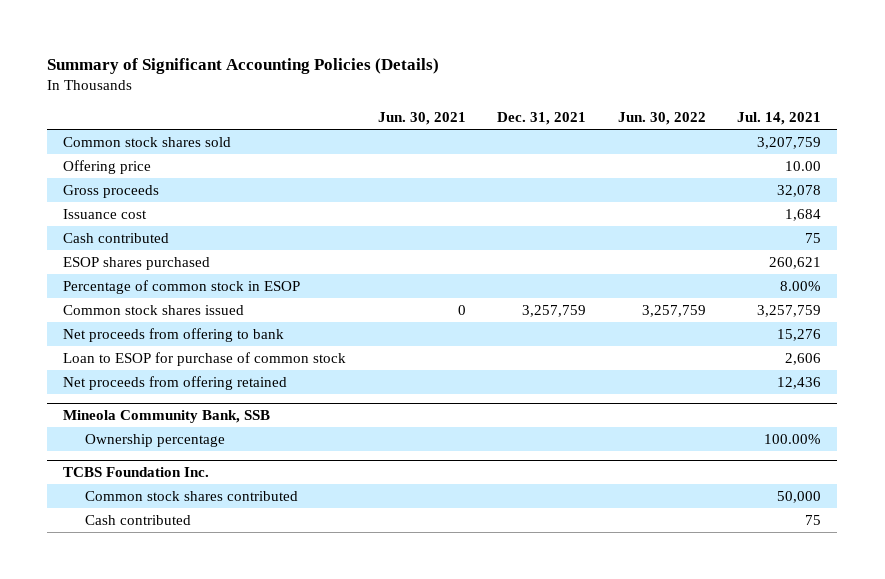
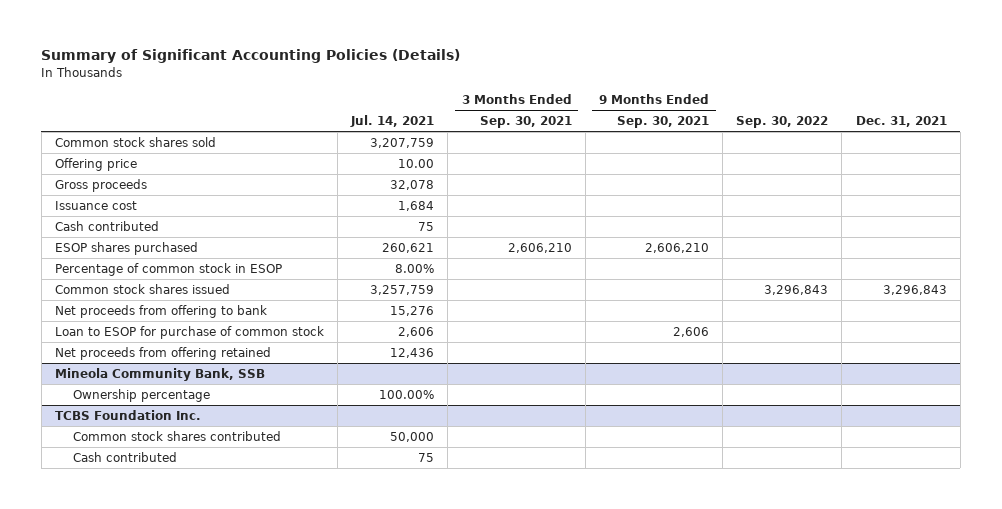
- | Jun. 30, 2021 | Dec. 31, 2021 | Jun. 30, 2022 | Jul. 14, 2021
+ | Jul. 14, 2021 | 3 Months Ended Sep. 30, 2021 | 9 Months Ended Sep. 30, 2021 | Sep. 30, 2022 | Dec. 31, 2021
- Common stock shares issued | 0 | 3,257,759 | 3,257,759 | 3,257,759
+ Common stock shares issued | 3,257,759 | | | 3,296,843 | 3,296,843

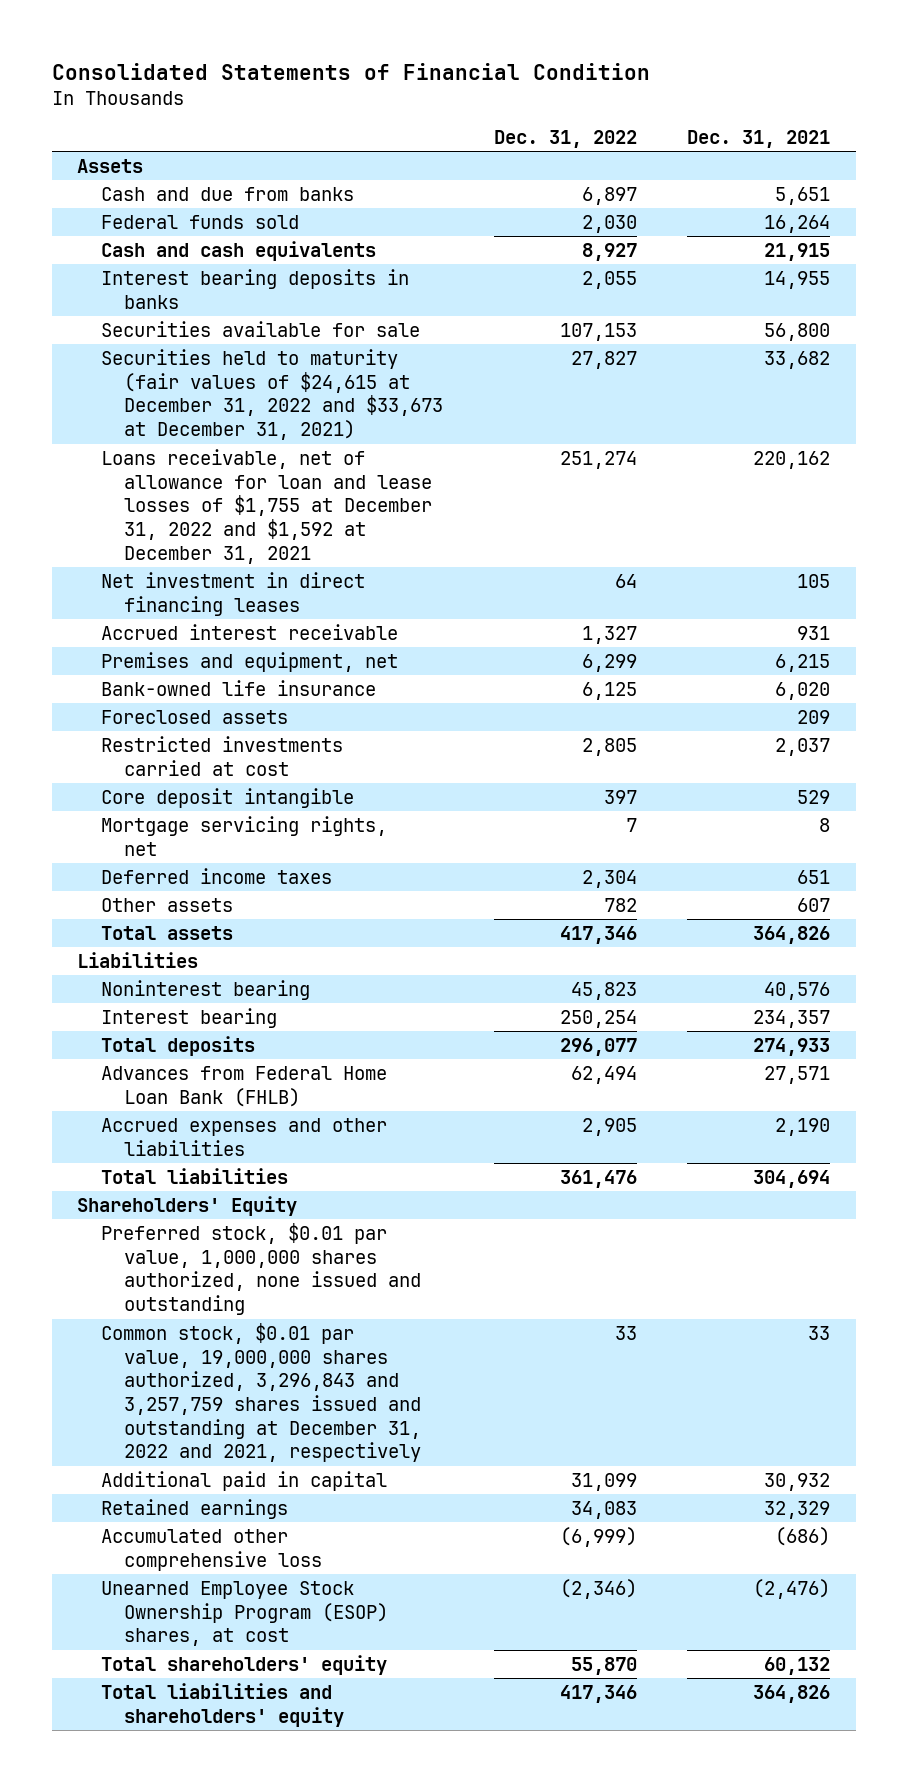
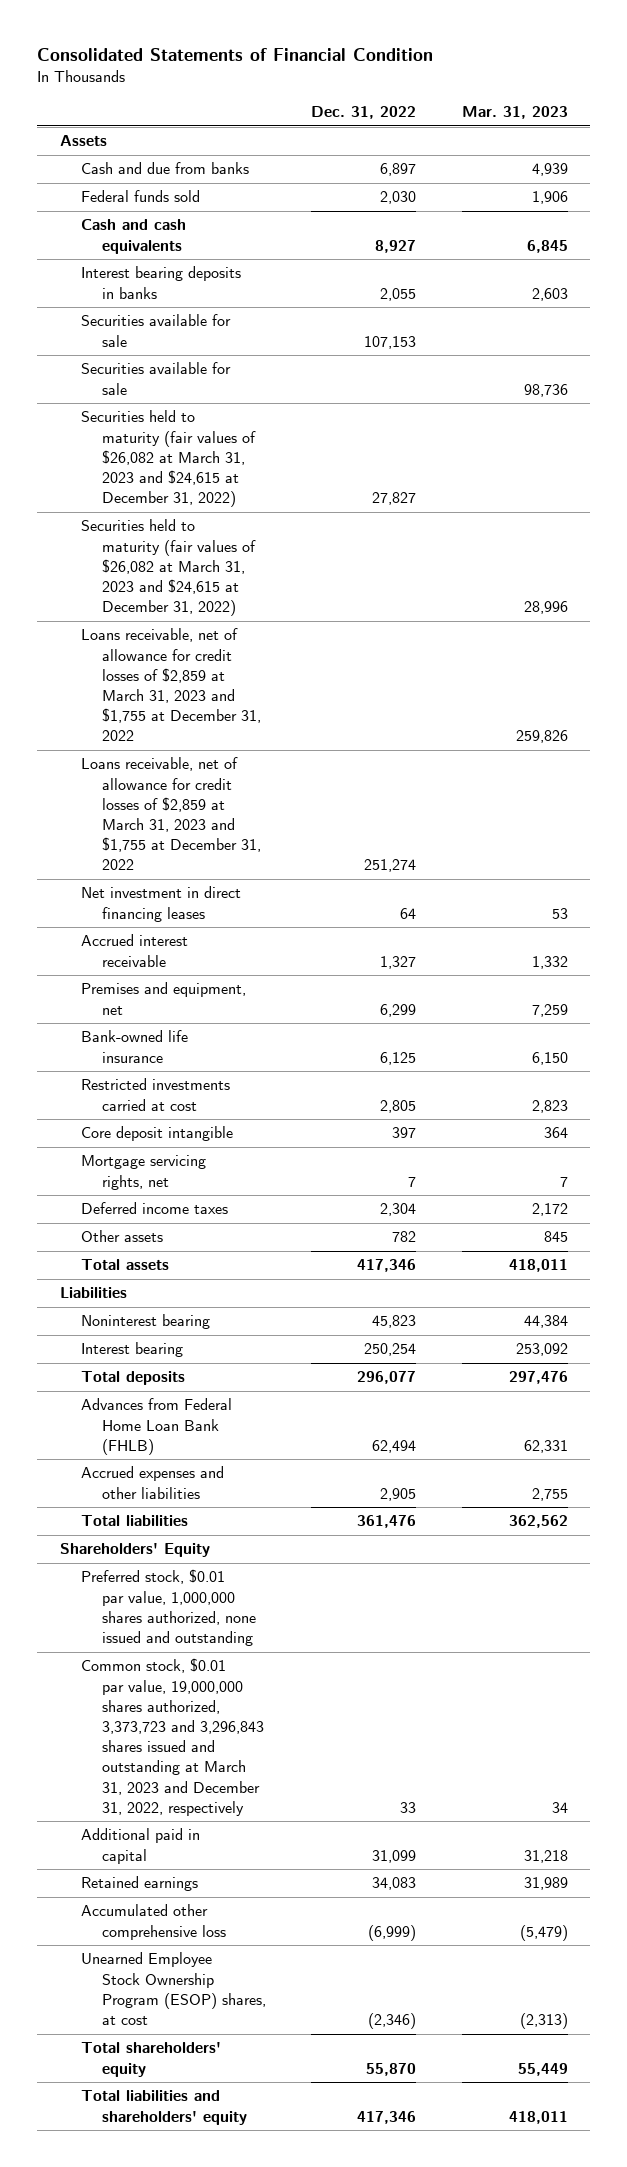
- | Dec. 31, 2022 | Dec. 31, 2021
+ | Dec. 31, 2022 | Mar. 31, 2023
- Securities held to maturity (fair values of $24,615 at December 31, 2022 and $33,673 at December 31, 2021) | 27,827 | 33,682
- Loans receivable, net of allowance for loan and lease losses of $1,755 at December 31, 2022 and $1,592 at December 31, 2021 | 251,274 | 220,162
+ Securities available for sale | | 98,736
+ Securities held to maturity (fair values of $26,082 at March 31, 2023 and $24,615 at December 31, 2022) | 27,827 |
+ Securities held to maturity (fair values of $26,082 at March 31, 2023 and $24,615 at December 31, 2022) | | 28,996
+ Loans receivable, net of allowance for credit losses of $2,859 at March 31, 2023 and $1,755 at December 31, 2022 | | 259,826
+ Loans receivable, net of allowance for credit losses of $2,859 at March 31, 2023 and $1,755 at December 31, 2022 | 251,274 |
- Foreclosed assets | | 209
- Common stock, $0.01 par value, 19,000,000 shares authorized, 3,296,843 and 3,257,759 shares issued and outstanding at December 31, 2022 and 2021, respectively | 33 | 33
+ Common stock, $0.01 par value, 19,000,000 shares authorized, 3,373,723 and 3,296,843 shares issued and outstanding at March 31, 2023 and December 31, 2022, respectively | 33 | 34

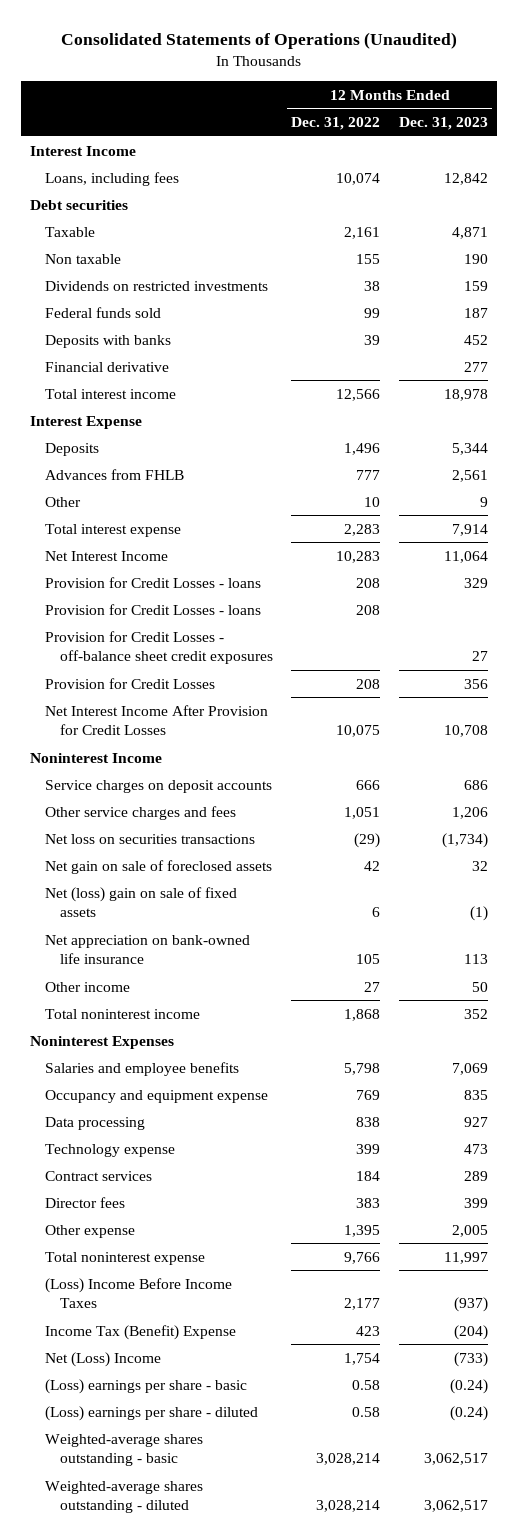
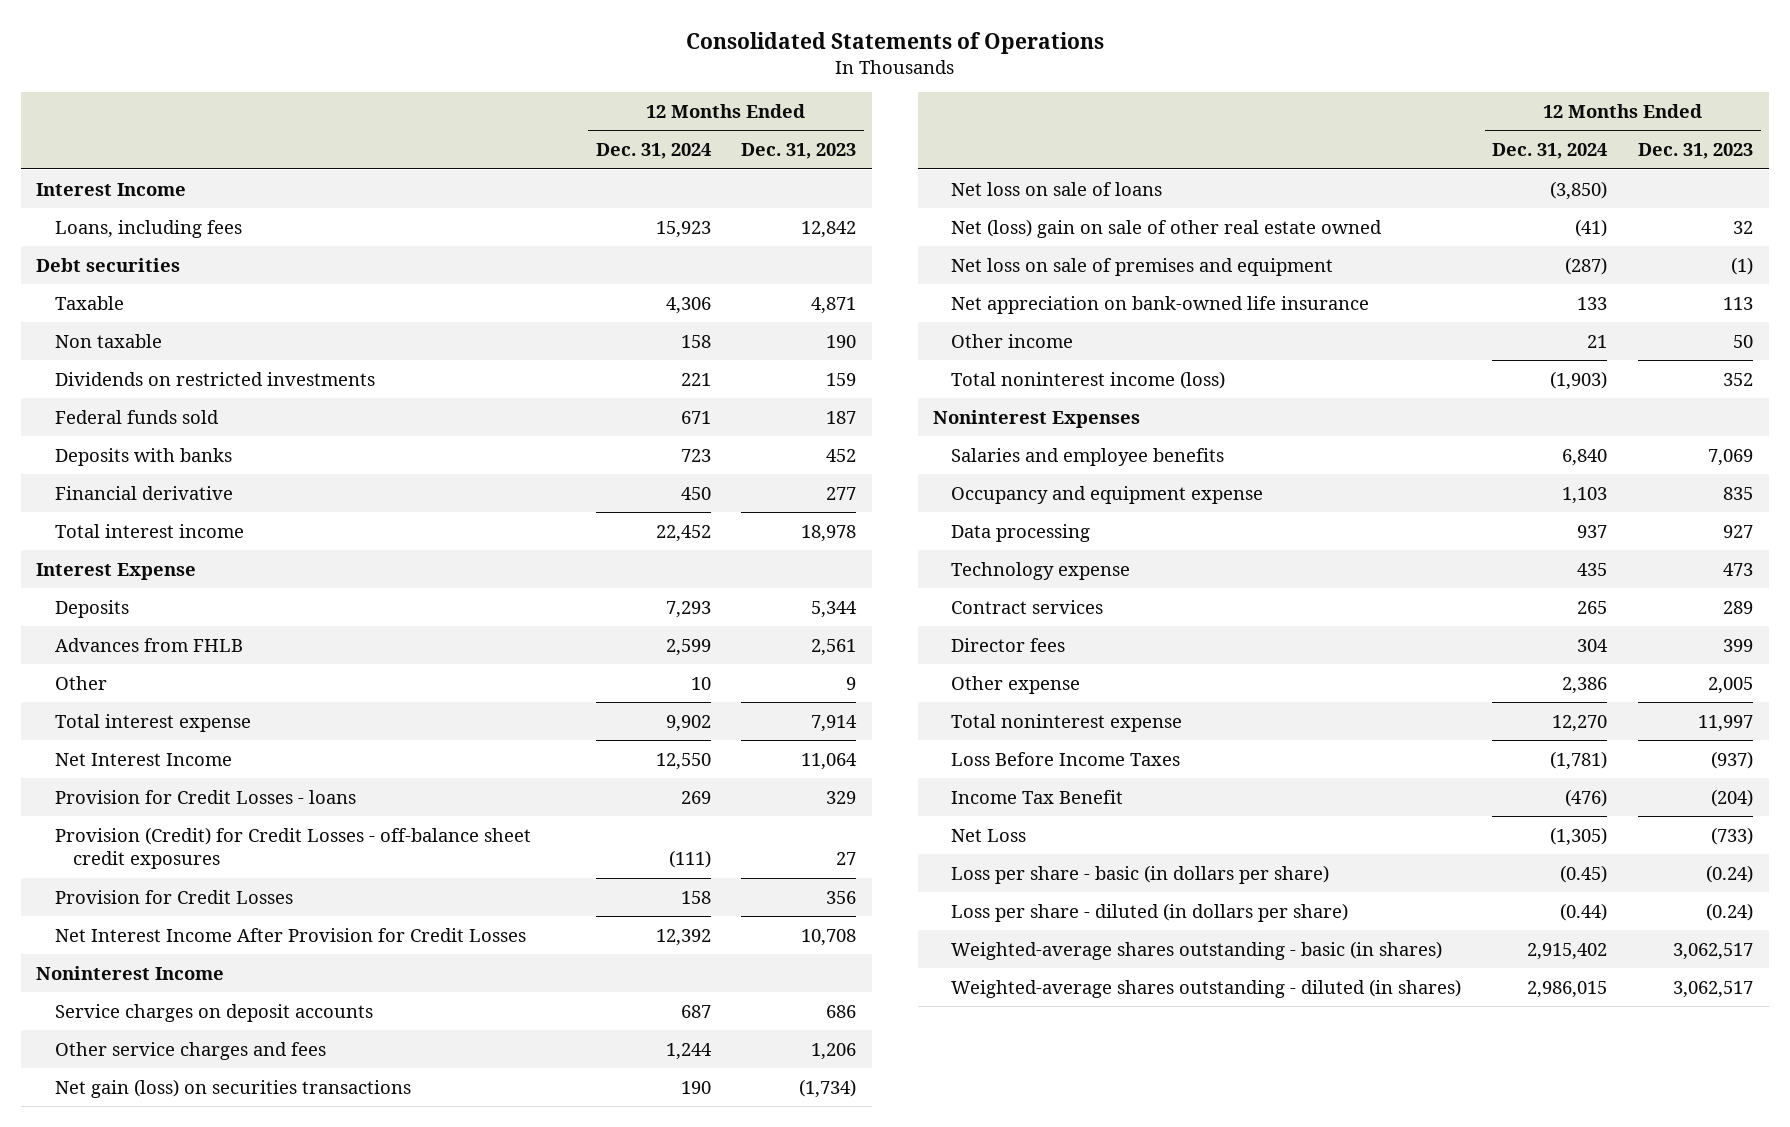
- Consolidated Statements of Operations (Unaudited)
+ Consolidated Statements of Operations
- | 12 Months Ended Dec. 31, 2022 | 12 Months Ended Dec. 31, 2023
+ | 12 Months Ended Dec. 31, 2024 | 12 Months Ended Dec. 31, 2023
- Provision for Credit Losses - loans | 208 |
- Provision for Credit Losses - off-balance sheet credit exposures | | 27
+ Provision (Credit) for Credit Losses - off-balance sheet credit exposures | (111) | 27
- Net loss on securities transactions | (29) | (1,734)
- Net gain on sale of foreclosed assets | 42 | 32
- Net (loss) gain on sale of fixed assets | 6 | (1)
+ Net gain (loss) on securities transactions | 190 | (1,734)
+ Net loss on sale of loans | (3,850) |
+ Net (loss) gain on sale of other real estate owned | (41) | 32
+ Net loss on sale of premises and equipment | (287) | (1)
- Total noninterest income | 1,868 | 352
+ Total noninterest income (loss) | (1,903) | 352
- (Loss) Income Before Income Taxes | 2,177 | (937)
- Income Tax (Benefit) Expense | 423 | (204)
- Net (Loss) Income | 1,754 | (733)
- (Loss) earnings per share - basic | 0.58 | (0.24)
- (Loss) earnings per share - diluted | 0.58 | (0.24)
- Weighted-average shares outstanding - basic | 3,028,214 | 3,062,517
- Weighted-average shares outstanding - diluted | 3,028,214 | 3,062,517
+ Loss Before Income Taxes | (1,781) | (937)
+ Income Tax Benefit | (476) | (204)
+ Net Loss | (1,305) | (733)
+ Loss per share - basic (in dollars per share) | (0.45) | (0.24)
+ Loss per share - diluted (in dollars per share) | (0.44) | (0.24)
+ Weighted-average shares outstanding - basic (in shares) | 2,915,402 | 3,062,517
+ Weighted-average shares outstanding - diluted (in shares) | 2,986,015 | 3,062,517

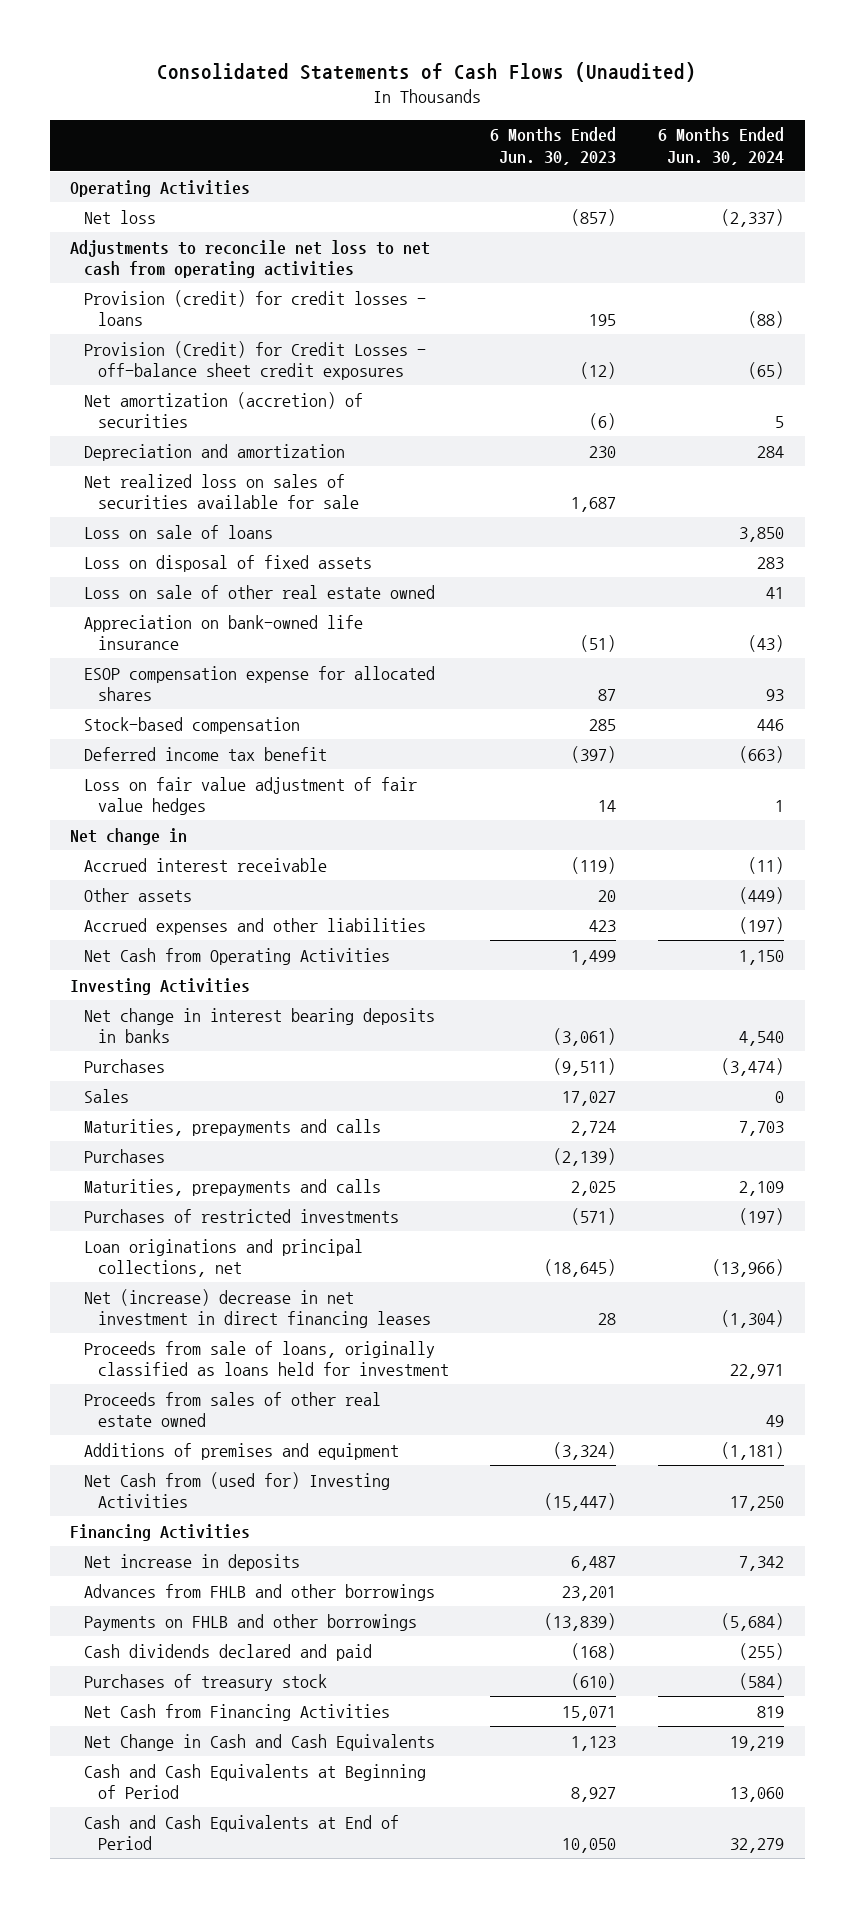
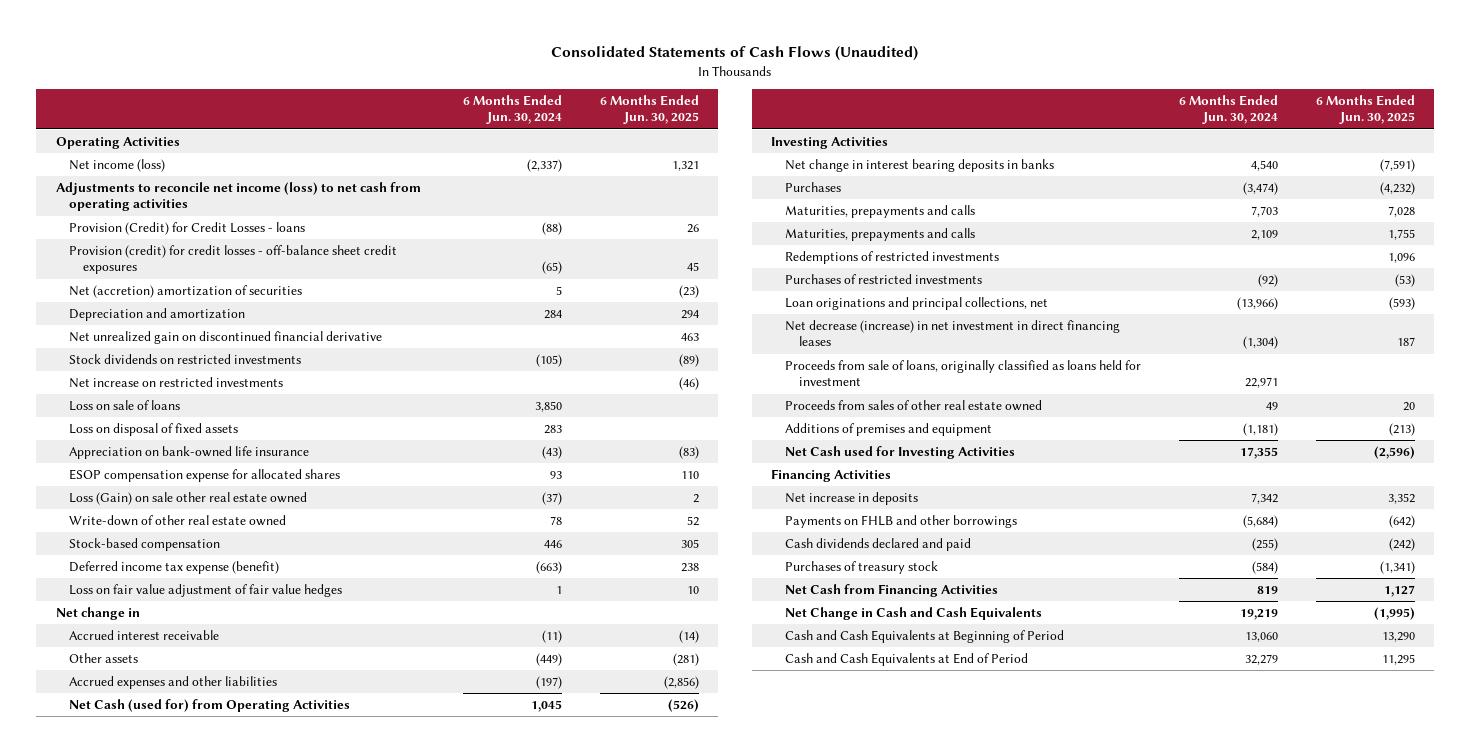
- | 6 Months Ended Jun. 30, 2023 | 6 Months Ended Jun. 30, 2024
+ | 6 Months Ended Jun. 30, 2024 | 6 Months Ended Jun. 30, 2025
- Net loss | (857) | (2,337)
- Adjustments to reconcile net loss to net cash from operating activities
- Provision (credit) for credit losses - loans | 195 | (88)
- Provision (Credit) for Credit Losses - off-balance sheet credit exposures | (12) | (65)
- Net amortization (accretion) of securities | (6) | 5
+ Net income (loss) | (2,337) | 1,321
+ Adjustments to reconcile net income (loss) to net cash from operating activities
+ Provision (Credit) for Credit Losses - loans | (88) | 26
+ Provision (credit) for credit losses - off-balance sheet credit exposures | (65) | 45
+ Net (accretion) amortization of securities | 5 | (23)
- Net realized loss on sales of securities available for sale | 1,687 |
+ Net unrealized gain on discontinued financial derivative | | 463
+ Stock dividends on restricted investments | (105) | (89)
+ Net increase on restricted investments | | (46)
- Loss on sale of other real estate owned | | 41
+ Loss (Gain) on sale other real estate owned | (37) | 2
+ Write-down of other real estate owned | 78 | 52
- Deferred income tax benefit | (397) | (663)
+ Deferred income tax expense (benefit) | (663) | 238
- Net Cash from Operating Activities | 1,499 | 1,150
+ Net Cash (used for) from Operating Activities | 1,045 | (526)
- Sales | 17,027 | 0
- Purchases | (2,139) |
- Purchases of restricted investments | (571) | (197)
+ Redemptions of restricted investments | | 1,096
+ Purchases of restricted investments | (92) | (53)
- Net (increase) decrease in net investment in direct financing leases | 28 | (1,304)
+ Net decrease (increase) in net investment in direct financing leases | (1,304) | 187
- Net Cash from (used for) Investing Activities | (15,447) | 17,250
+ Net Cash used for Investing Activities | 17,355 | (2,596)
- Advances from FHLB and other borrowings | 23,201 |

